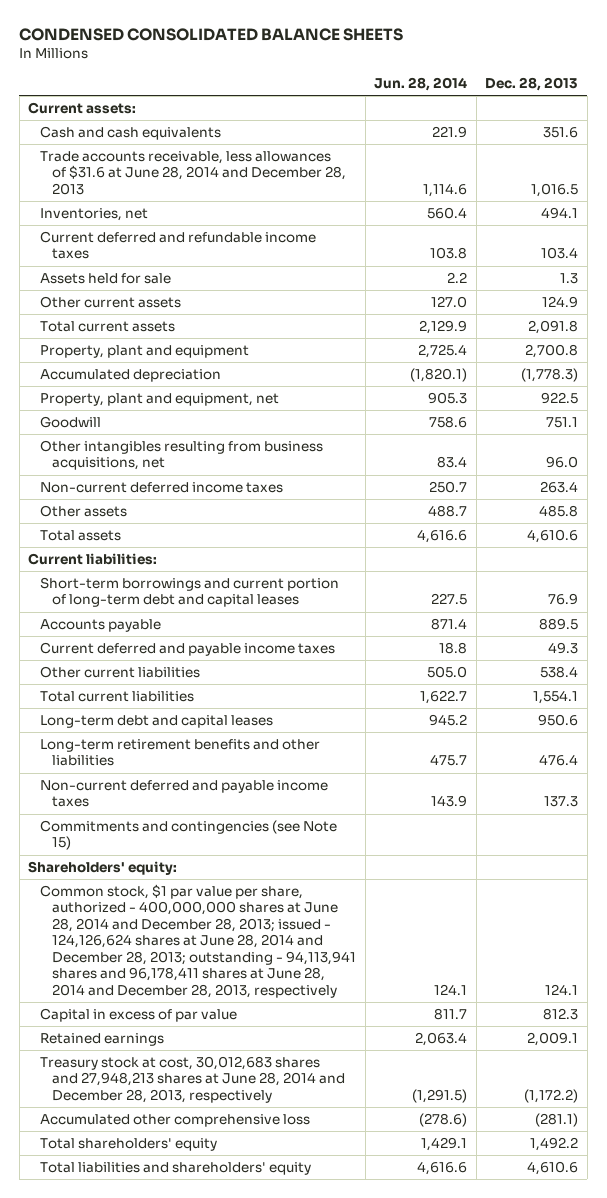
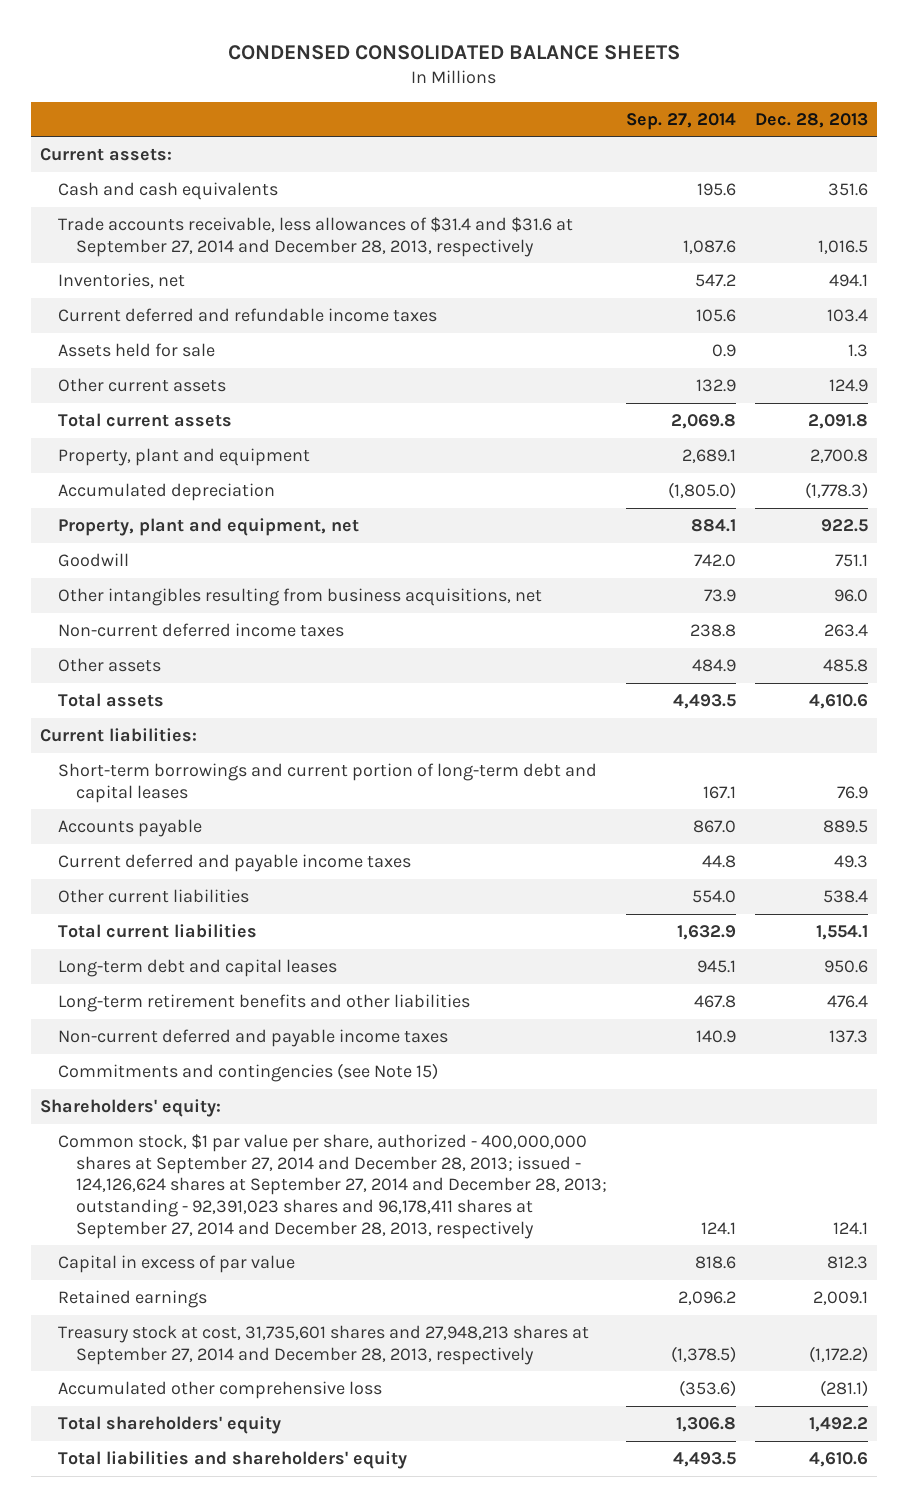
- | Jun. 28, 2014 | Dec. 28, 2013
+ | Sep. 27, 2014 | Dec. 28, 2013
- Trade accounts receivable, less allowances of $31.6 at June 28, 2014 and December 28, 2013 | 1,114.6 | 1,016.5
+ Trade accounts receivable, less allowances of $31.4 and $31.6 at September 27, 2014 and December 28, 2013, respectively | 1,087.6 | 1,016.5
- Common stock, $1 par value per share, authorized - 400,000,000 shares at June 28, 2014 and December 28, 2013; issued - 124,126,624 shares at June 28, 2014 and December 28, 2013; outstanding - 94,113,941 shares and 96,178,411 shares at June 28, 2014 and December 28, 2013, respectively | 124.1 | 124.1
+ Common stock, $1 par value per share, authorized - 400,000,000 shares at September 27, 2014 and December 28, 2013; issued - 124,126,624 shares at September 27, 2014 and December 28, 2013; outstanding - 92,391,023 shares and 96,178,411 shares at September 27, 2014 and December 28, 2013, respectively | 124.1 | 124.1
- Treasury stock at cost, 30,012,683 shares and 27,948,213 shares at June 28, 2014 and December 28, 2013, respectively | (1,291.5) | (1,172.2)
+ Treasury stock at cost, 31,735,601 shares and 27,948,213 shares at September 27, 2014 and December 28, 2013, respectively | (1,378.5) | (1,172.2)

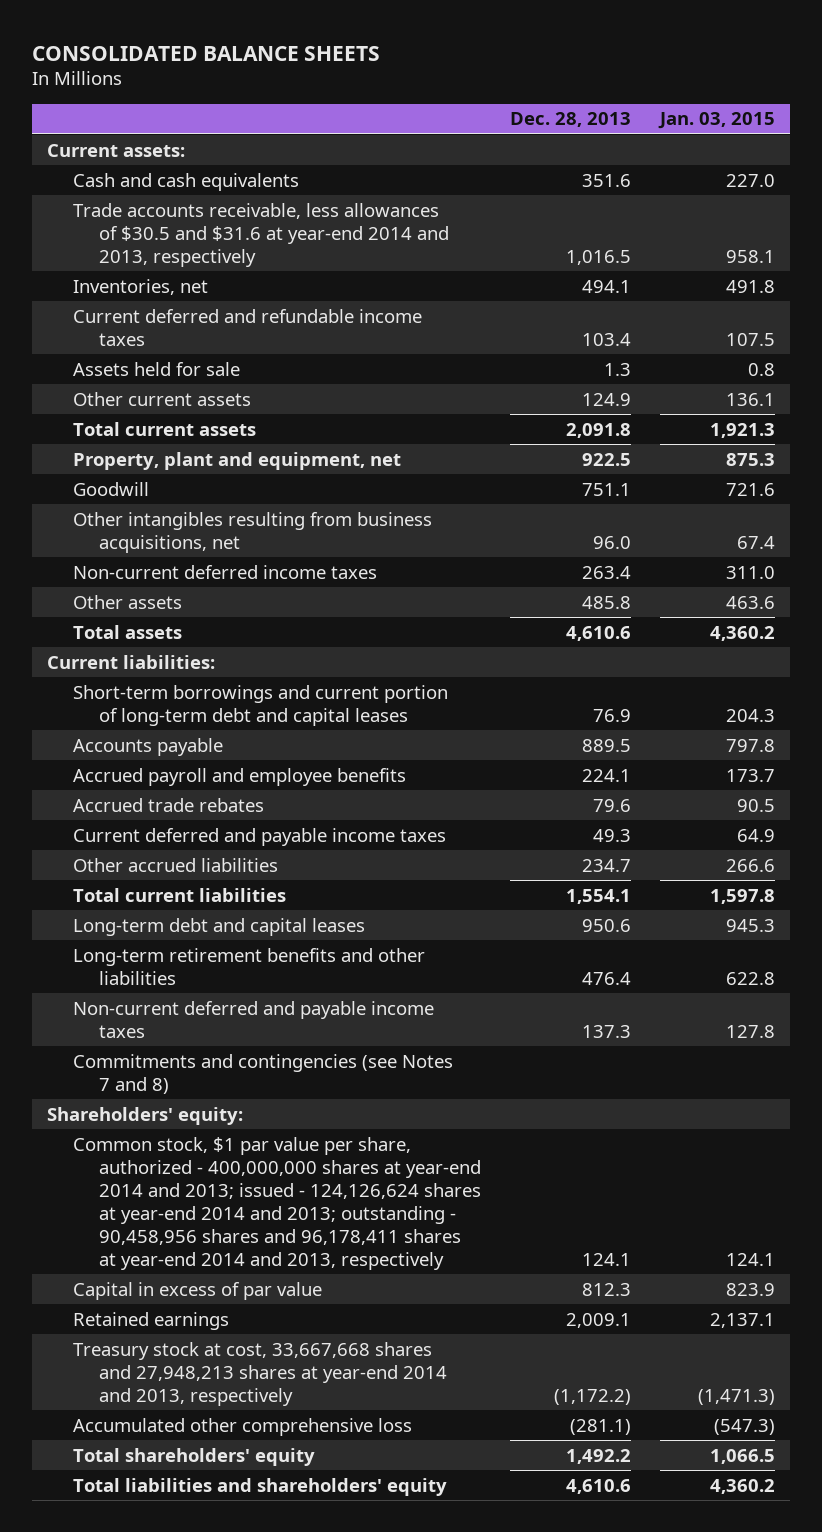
- CONDENSED CONSOLIDATED BALANCE SHEETS
+ CONSOLIDATED BALANCE SHEETS
- | Sep. 27, 2014 | Dec. 28, 2013
+ | Dec. 28, 2013 | Jan. 03, 2015
- Trade accounts receivable, less allowances of $31.4 and $31.6 at September 27, 2014 and December 28, 2013, respectively | 1,087.6 | 1,016.5
+ Trade accounts receivable, less allowances of $30.5 and $31.6 at year-end 2014 and 2013, respectively | 1,016.5 | 958.1
- Property, plant and equipment | 2,689.1 | 2,700.8
- Accumulated depreciation | (1,805.0) | (1,778.3)
+ Accrued payroll and employee benefits | 224.1 | 173.7
+ Accrued trade rebates | 79.6 | 90.5
- Other current liabilities | 554.0 | 538.4
+ Other accrued liabilities | 234.7 | 266.6
- Commitments and contingencies (see Note 15)
+ Commitments and contingencies (see Notes 7 and 8)
- Common stock, $1 par value per share, authorized - 400,000,000 shares at September 27, 2014 and December 28, 2013; issued - 124,126,624 shares at September 27, 2014 and December 28, 2013; outstanding - 92,391,023 shares and 96,178,411 shares at September 27, 2014 and December 28, 2013, respectively | 124.1 | 124.1
+ Common stock, $1 par value per share, authorized - 400,000,000 shares at year-end 2014 and 2013; issued - 124,126,624 shares at year-end 2014 and 2013; outstanding - 90,458,956 shares and 96,178,411 shares at year-end 2014 and 2013, respectively | 124.1 | 124.1
- Treasury stock at cost, 31,735,601 shares and 27,948,213 shares at September 27, 2014 and December 28, 2013, respectively | (1,378.5) | (1,172.2)
+ Treasury stock at cost, 33,667,668 shares and 27,948,213 shares at year-end 2014 and 2013, respectively | (1,172.2) | (1,471.3)

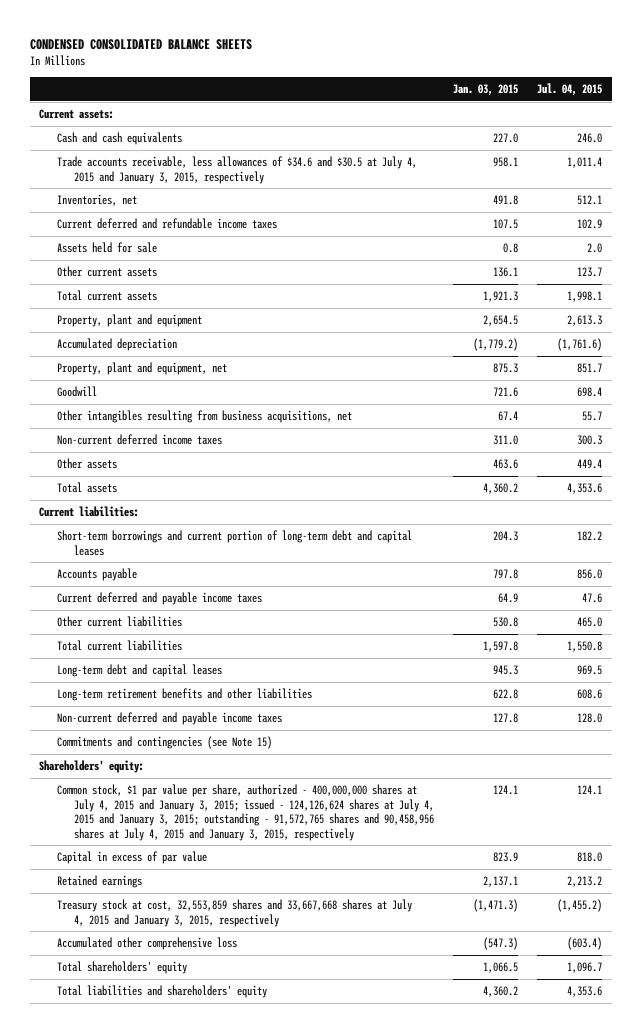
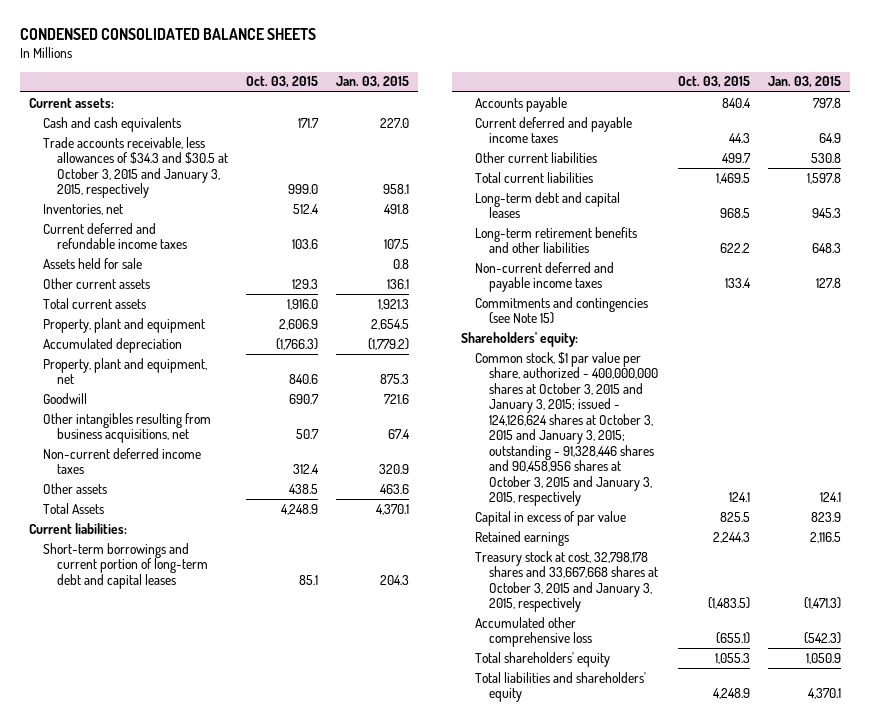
- | Jan. 03, 2015 | Jul. 04, 2015
+ | Oct. 03, 2015 | Jan. 03, 2015
- Trade accounts receivable, less allowances of $34.6 and $30.5 at July 4, 2015 and January 3, 2015, respectively | 958.1 | 1,011.4
+ Trade accounts receivable, less allowances of $34.3 and $30.5 at October 3, 2015 and January 3, 2015, respectively | 999.0 | 958.1
- Non-current deferred income taxes | 311.0 | 300.3
+ Non-current deferred income taxes | 312.4 | 320.9
- Total assets | 4,360.2 | 4,353.6
+ Total Assets | 4,248.9 | 4,370.1
- Long-term retirement benefits and other liabilities | 622.8 | 608.6
+ Long-term retirement benefits and other liabilities | 622.2 | 648.3
- Common stock, $1 par value per share, authorized - 400,000,000 shares at July 4, 2015 and January 3, 2015; issued - 124,126,624 shares at July 4, 2015 and January 3, 2015; outstanding - 91,572,765 shares and 90,458,956 shares at July 4, 2015 and January 3, 2015, respectively | 124.1 | 124.1
+ Common stock, $1 par value per share, authorized - 400,000,000 shares at October 3, 2015 and January 3, 2015; issued - 124,126,624 shares at October 3, 2015 and January 3, 2015; outstanding - 91,328,446 shares and 90,458,956 shares at October 3, 2015 and January 3, 2015, respectively | 124.1 | 124.1
- Retained earnings | 2,137.1 | 2,213.2
- Treasury stock at cost, 32,553,859 shares and 33,667,668 shares at July 4, 2015 and January 3, 2015, respectively | (1,471.3) | (1,455.2)
- Accumulated other comprehensive loss | (547.3) | (603.4)
- Total shareholders' equity | 1,066.5 | 1,096.7
- Total liabilities and shareholders' equity | 4,360.2 | 4,353.6
+ Retained earnings | 2,244.3 | 2,116.5
+ Treasury stock at cost, 32,798,178 shares and 33,667,668 shares at October 3, 2015 and January 3, 2015, respectively | (1,483.5) | (1,471.3)
+ Accumulated other comprehensive loss | (655.1) | (542.3)
+ Total shareholders' equity | 1,055.3 | 1,050.9
+ Total liabilities and shareholders' equity | 4,248.9 | 4,370.1

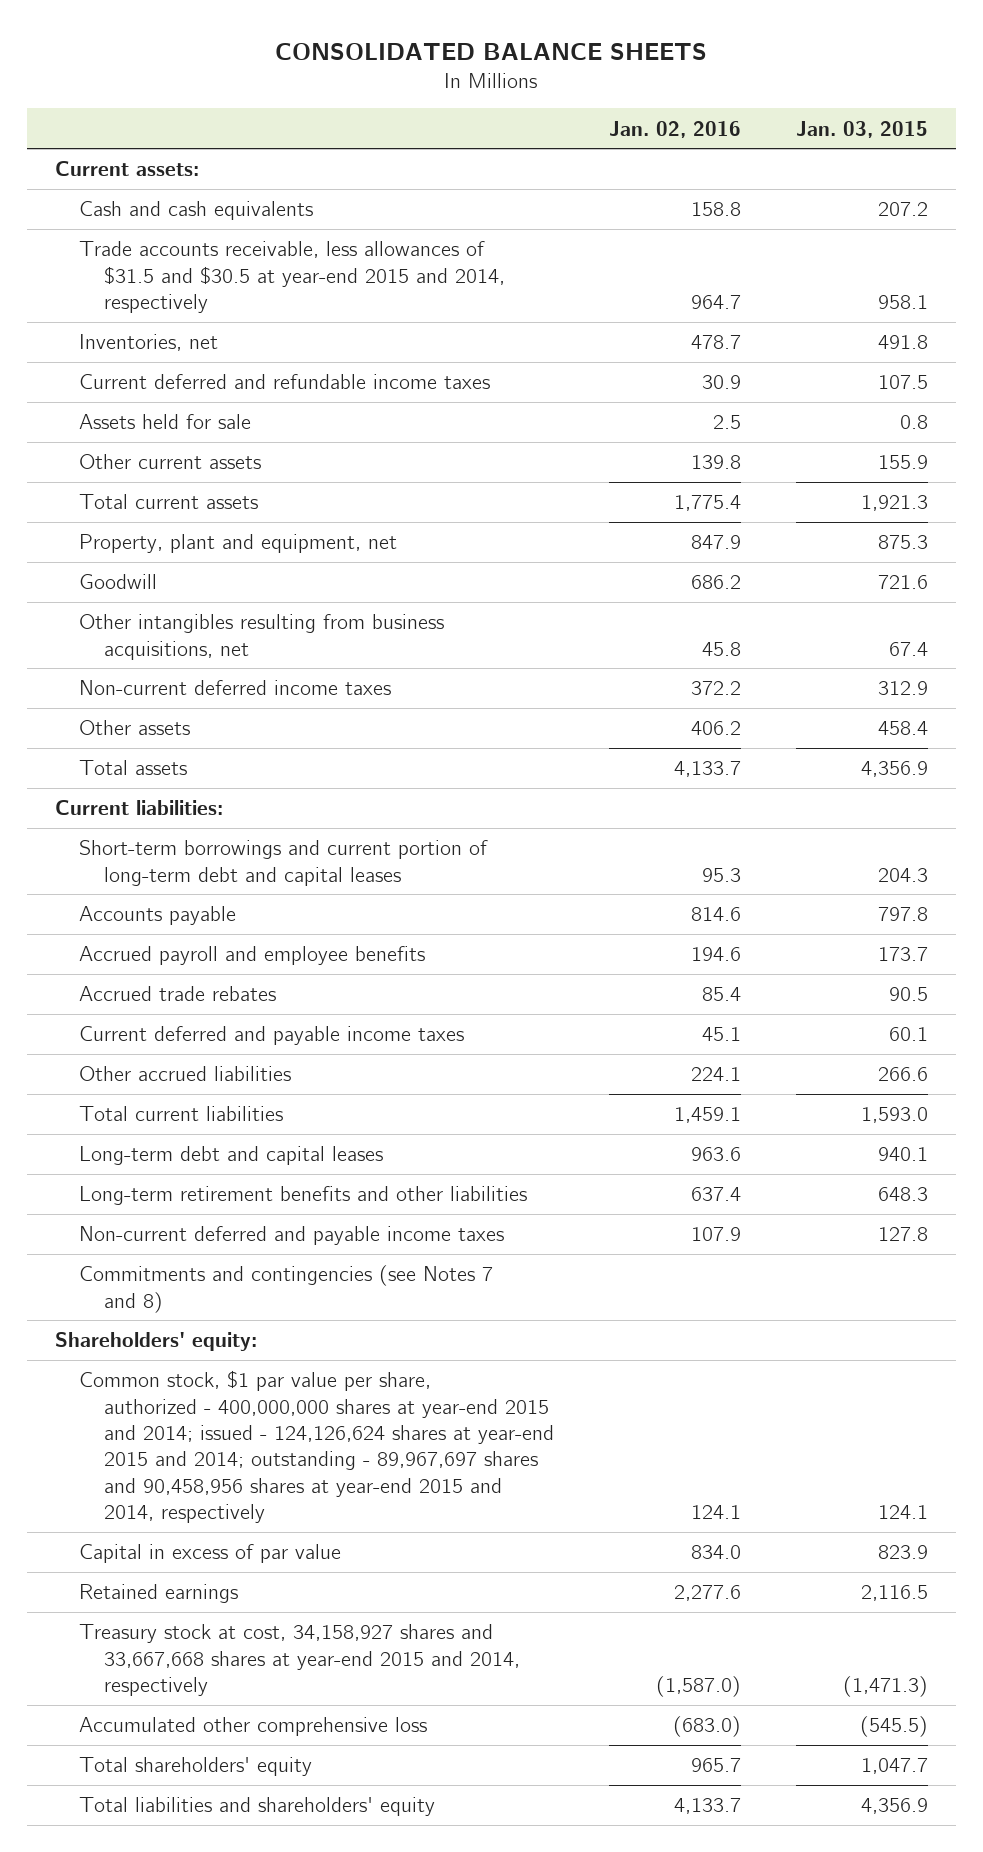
- CONDENSED CONSOLIDATED BALANCE SHEETS
+ CONSOLIDATED BALANCE SHEETS
- | Oct. 03, 2015 | Jan. 03, 2015
+ | Jan. 02, 2016 | Jan. 03, 2015
- Cash and cash equivalents | 171.7 | 227.0
- Trade accounts receivable, less allowances of $34.3 and $30.5 at October 3, 2015 and January 3, 2015, respectively | 999.0 | 958.1
+ Cash and cash equivalents | 158.8 | 207.2
+ Trade accounts receivable, less allowances of $31.5 and $30.5 at year-end 2015 and 2014, respectively | 964.7 | 958.1
- Other current assets | 129.3 | 136.1
+ Other current assets | 139.8 | 155.9
- Property, plant and equipment | 2,606.9 | 2,654.5
- Accumulated depreciation | (1,766.3) | (1,779.2)
- Non-current deferred income taxes | 312.4 | 320.9
- Other assets | 438.5 | 463.6
- Total Assets | 4,248.9 | 4,370.1
+ Non-current deferred income taxes | 372.2 | 312.9
+ Other assets | 406.2 | 458.4
+ Total assets | 4,133.7 | 4,356.9
- Current deferred and payable income taxes | 44.3 | 64.9
- Other current liabilities | 499.7 | 530.8
- Total current liabilities | 1,469.5 | 1,597.8
- Long-term debt and capital leases | 968.5 | 945.3
+ Accrued payroll and employee benefits | 194.6 | 173.7
+ Accrued trade rebates | 85.4 | 90.5
+ Current deferred and payable income taxes | 45.1 | 60.1
+ Other accrued liabilities | 224.1 | 266.6
+ Total current liabilities | 1,459.1 | 1,593.0
+ Long-term debt and capital leases | 963.6 | 940.1
- Commitments and contingencies (see Note 15)
+ Commitments and contingencies (see Notes 7 and 8)
- Common stock, $1 par value per share, authorized - 400,000,000 shares at October 3, 2015 and January 3, 2015; issued - 124,126,624 shares at October 3, 2015 and January 3, 2015; outstanding - 91,328,446 shares and 90,458,956 shares at October 3, 2015 and January 3, 2015, respectively | 124.1 | 124.1
+ Common stock, $1 par value per share, authorized - 400,000,000 shares at year-end 2015 and 2014; issued - 124,126,624 shares at year-end 2015 and 2014; outstanding - 89,967,697 shares and 90,458,956 shares at year-end 2015 and 2014, respectively | 124.1 | 124.1
- Treasury stock at cost, 32,798,178 shares and 33,667,668 shares at October 3, 2015 and January 3, 2015, respectively | (1,483.5) | (1,471.3)
- Accumulated other comprehensive loss | (655.1) | (542.3)
- Total shareholders' equity | 1,055.3 | 1,050.9
- Total liabilities and shareholders' equity | 4,248.9 | 4,370.1
+ Treasury stock at cost, 34,158,927 shares and 33,667,668 shares at year-end 2015 and 2014, respectively | (1,587.0) | (1,471.3)
+ Accumulated other comprehensive loss | (683.0) | (545.5)
+ Total shareholders' equity | 965.7 | 1,047.7
+ Total liabilities and shareholders' equity | 4,133.7 | 4,356.9

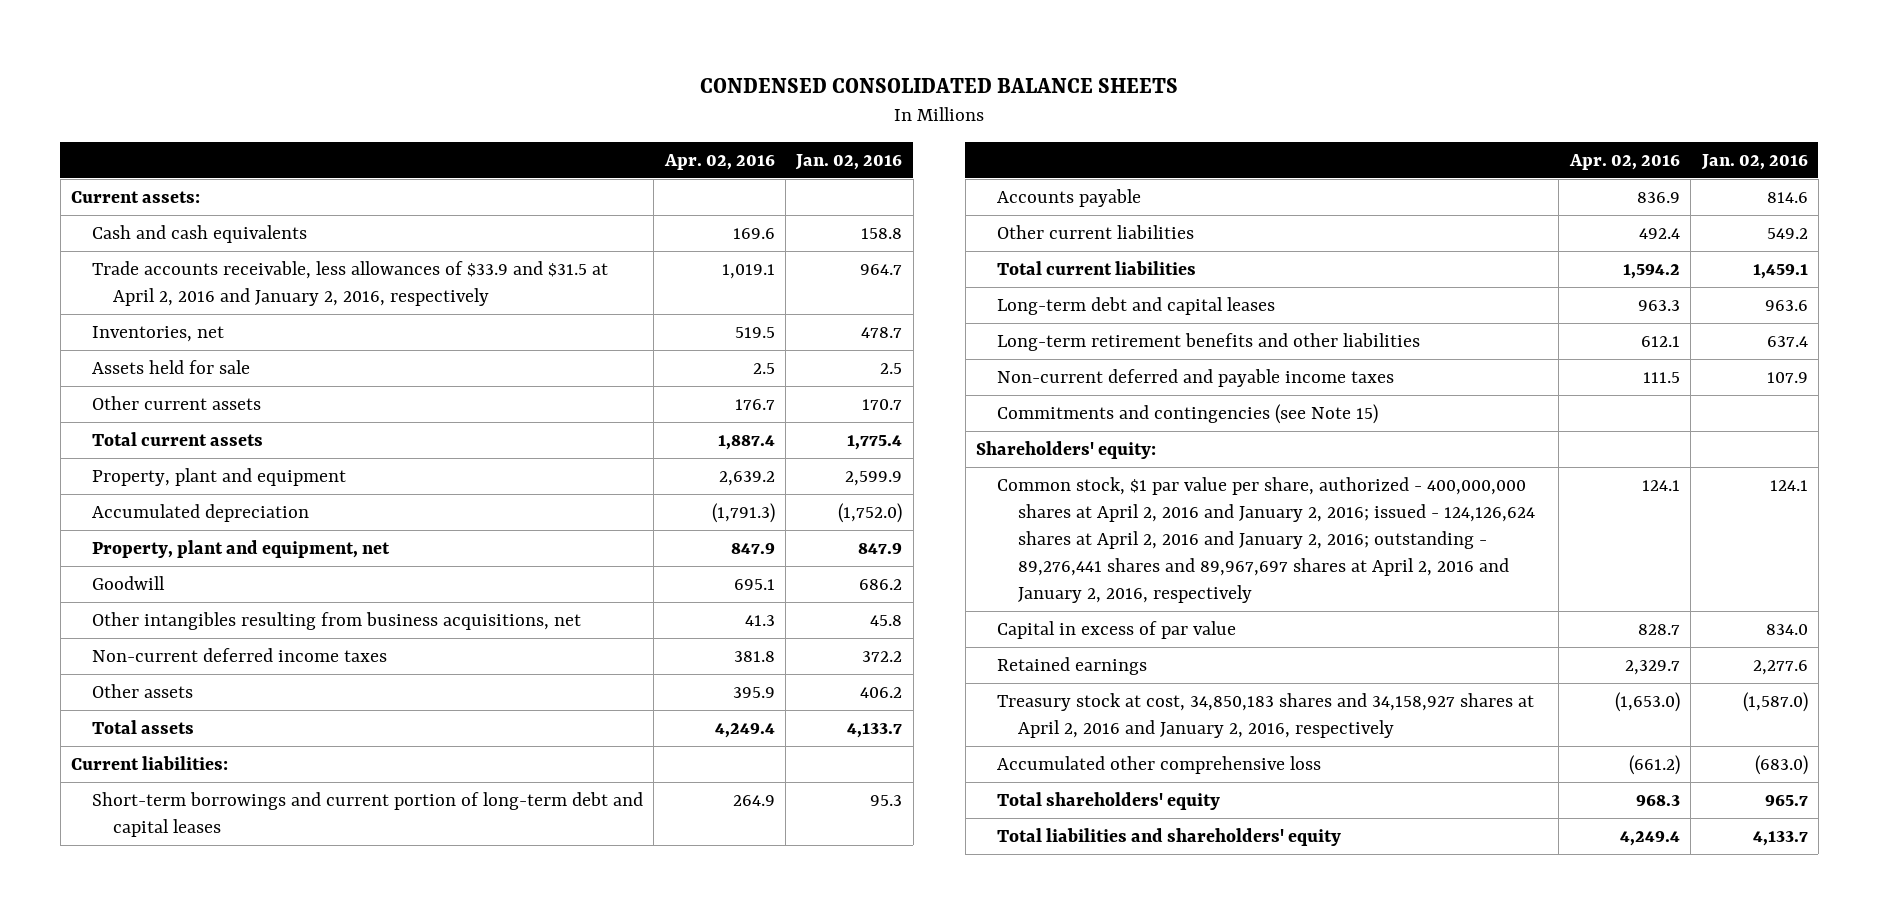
- CONSOLIDATED BALANCE SHEETS
+ CONDENSED CONSOLIDATED BALANCE SHEETS
- | Jan. 02, 2016 | Jan. 03, 2015
+ | Apr. 02, 2016 | Jan. 02, 2016
- Trade accounts receivable, less allowances of $31.5 and $30.5 at year-end 2015 and 2014, respectively | 964.7 | 958.1
+ Trade accounts receivable, less allowances of $33.9 and $31.5 at April 2, 2016 and January 2, 2016, respectively | 1,019.1 | 964.7
- Current deferred and refundable income taxes | 30.9 | 107.5
- Other current assets | 139.8 | 155.9
+ Other current assets | 176.7 | 170.7
+ Property, plant and equipment | 2,639.2 | 2,599.9
+ Accumulated depreciation | (1,791.3) | (1,752.0)
- Accrued payroll and employee benefits | 194.6 | 173.7
- Accrued trade rebates | 85.4 | 90.5
- Current deferred and payable income taxes | 45.1 | 60.1
- Other accrued liabilities | 224.1 | 266.6
+ Other current liabilities | 492.4 | 549.2
- Commitments and contingencies (see Notes 7 and 8)
+ Commitments and contingencies (see Note 15)
- Common stock, $1 par value per share, authorized - 400,000,000 shares at year-end 2015 and 2014; issued - 124,126,624 shares at year-end 2015 and 2014; outstanding - 89,967,697 shares and 90,458,956 shares at year-end 2015 and 2014, respectively | 124.1 | 124.1
+ Common stock, $1 par value per share, authorized - 400,000,000 shares at April 2, 2016 and January 2, 2016; issued - 124,126,624 shares at April 2, 2016 and January 2, 2016; outstanding - 89,276,441 shares and 89,967,697 shares at April 2, 2016 and January 2, 2016, respectively | 124.1 | 124.1
- Treasury stock at cost, 34,158,927 shares and 33,667,668 shares at year-end 2015 and 2014, respectively | (1,587.0) | (1,471.3)
+ Treasury stock at cost, 34,850,183 shares and 34,158,927 shares at April 2, 2016 and January 2, 2016, respectively | (1,653.0) | (1,587.0)

